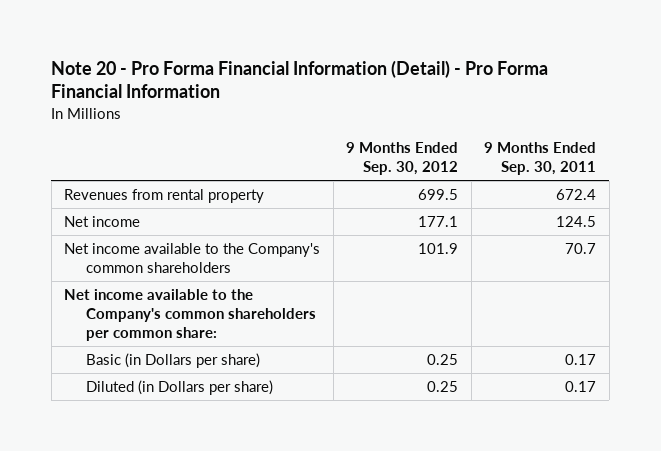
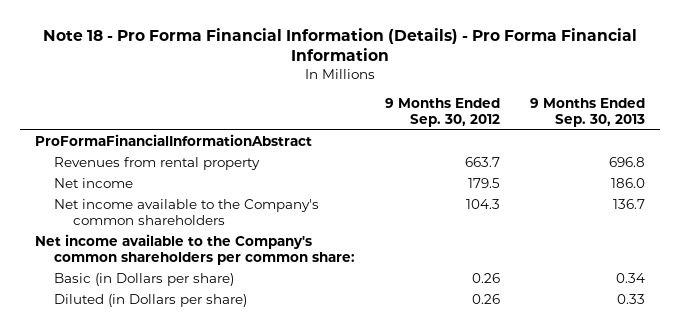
- Note 20 - Pro Forma Financial Information (Detail) - Pro Forma Financial Information
+ Note 18 - Pro Forma Financial Information (Details) - Pro Forma Financial Information
- | 9 Months Ended Sep. 30, 2012 | 9 Months Ended Sep. 30, 2011
+ | 9 Months Ended Sep. 30, 2012 | 9 Months Ended Sep. 30, 2013
- Revenues from rental property | 699.5 | 672.4
- Net income | 177.1 | 124.5
- Net income available to the Company's common shareholders | 101.9 | 70.7
+ ProFormaFinancialInformationAbstract
+ Revenues from rental property | 663.7 | 696.8
+ Net income | 179.5 | 186.0
+ Net income available to the Company's common shareholders | 104.3 | 136.7
- Basic (in Dollars per share) | 0.25 | 0.17
- Diluted (in Dollars per share) | 0.25 | 0.17
+ Basic (in Dollars per share) | 0.26 | 0.34
+ Diluted (in Dollars per share) | 0.26 | 0.33

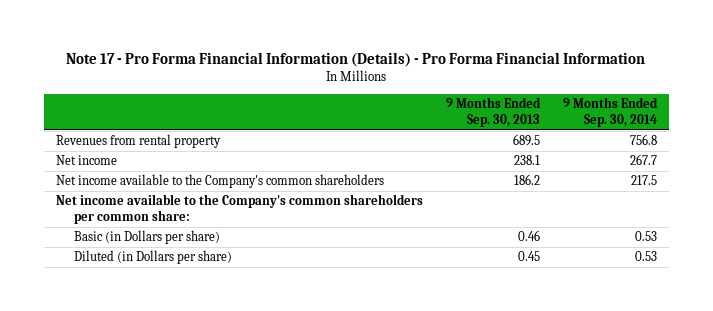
- Note 18 - Pro Forma Financial Information (Details) - Pro Forma Financial Information
+ Note 17 - Pro Forma Financial Information (Details) - Pro Forma Financial Information
- | 9 Months Ended Sep. 30, 2012 | 9 Months Ended Sep. 30, 2013
+ | 9 Months Ended Sep. 30, 2013 | 9 Months Ended Sep. 30, 2014
- ProFormaFinancialInformationAbstract
- Revenues from rental property | 663.7 | 696.8
- Net income | 179.5 | 186.0
- Net income available to the Company's common shareholders | 104.3 | 136.7
+ Revenues from rental property | 689.5 | 756.8
+ Net income | 238.1 | 267.7
+ Net income available to the Company's common shareholders | 186.2 | 217.5
- Basic (in Dollars per share) | 0.26 | 0.34
- Diluted (in Dollars per share) | 0.26 | 0.33
+ Basic (in Dollars per share) | 0.46 | 0.53
+ Diluted (in Dollars per share) | 0.45 | 0.53

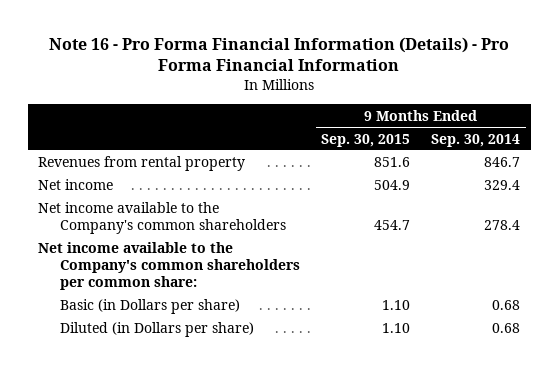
- Note 17 - Pro Forma Financial Information (Details) - Pro Forma Financial Information
+ Note 16 - Pro Forma Financial Information (Details) - Pro Forma Financial Information
- | 9 Months Ended Sep. 30, 2013 | 9 Months Ended Sep. 30, 2014
+ | 9 Months Ended Sep. 30, 2015 | 9 Months Ended Sep. 30, 2014
- Revenues from rental property | 689.5 | 756.8
- Net income | 238.1 | 267.7
- Net income available to the Company's common shareholders | 186.2 | 217.5
+ Revenues from rental property | 851.6 | 846.7
+ Net income | 504.9 | 329.4
+ Net income available to the Company's common shareholders | 454.7 | 278.4
- Basic (in Dollars per share) | 0.46 | 0.53
- Diluted (in Dollars per share) | 0.45 | 0.53
+ Basic (in Dollars per share) | 1.10 | 0.68
+ Diluted (in Dollars per share) | 1.10 | 0.68

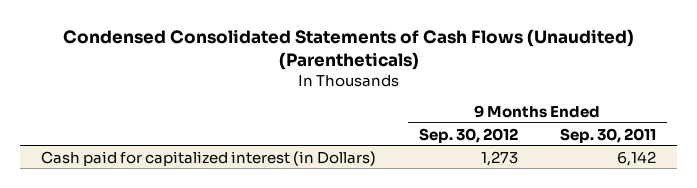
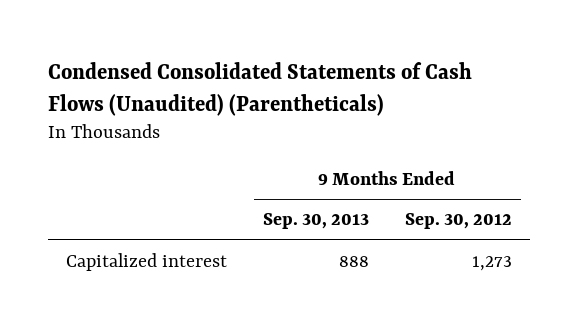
- | 9 Months Ended Sep. 30, 2012 | 9 Months Ended Sep. 30, 2011
+ | 9 Months Ended Sep. 30, 2013 | 9 Months Ended Sep. 30, 2012
- Cash paid for capitalized interest (in Dollars) | 1,273 | 6,142
+ Capitalized interest | 888 | 1,273

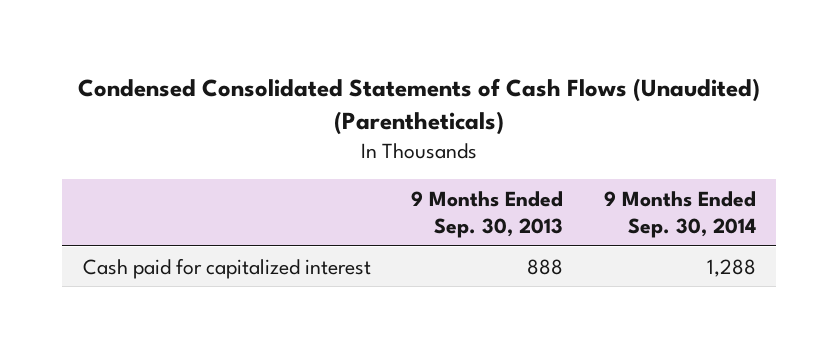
- | 9 Months Ended Sep. 30, 2013 | 9 Months Ended Sep. 30, 2012
+ | 9 Months Ended Sep. 30, 2013 | 9 Months Ended Sep. 30, 2014
- Capitalized interest | 888 | 1,273
+ Cash paid for capitalized interest | 888 | 1,288

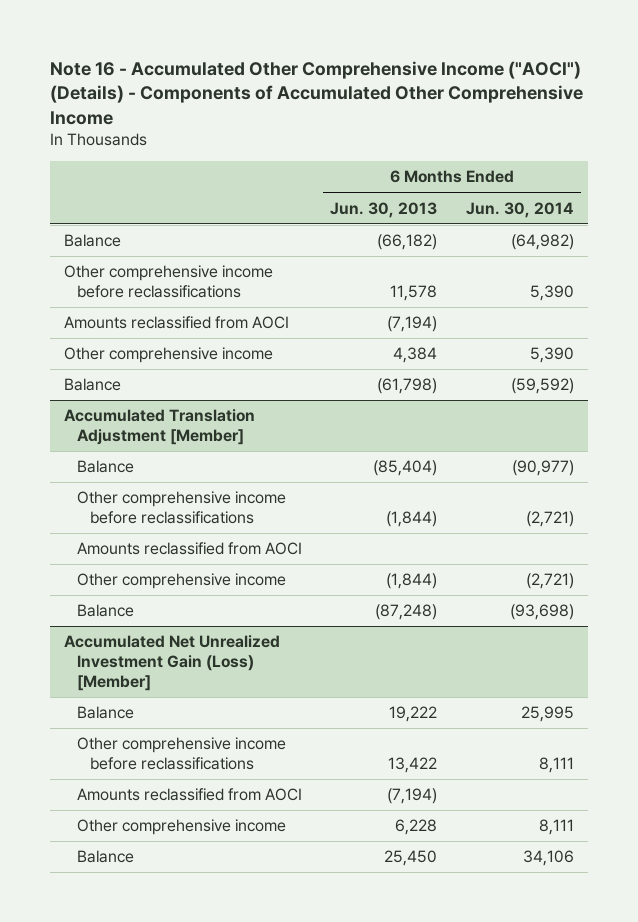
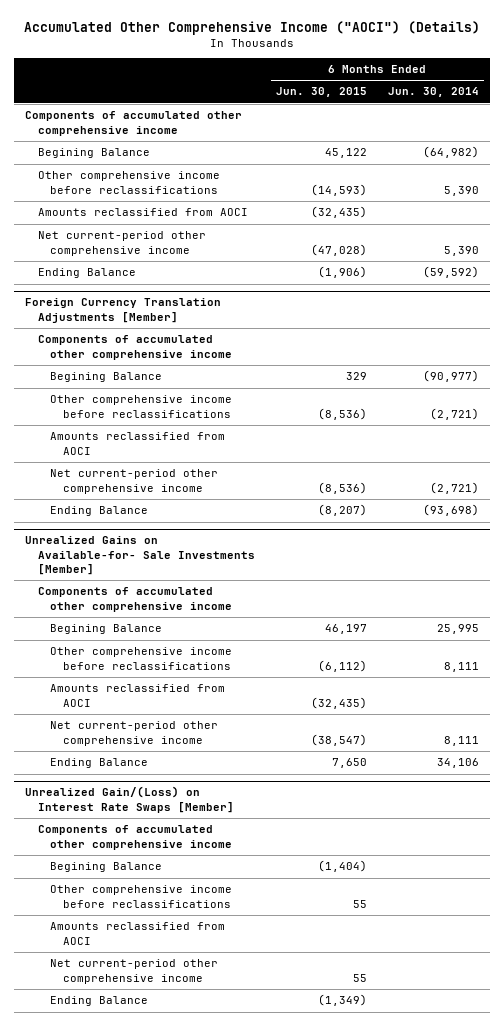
- Note 16 - Accumulated Other Comprehensive Income ("AOCI") (Details) - Components of Accumulated Other Comprehensive Income
+ Accumulated Other Comprehensive Income ("AOCI") (Details)
- | 6 Months Ended Jun. 30, 2013 | 6 Months Ended Jun. 30, 2014
+ | 6 Months Ended Jun. 30, 2015 | 6 Months Ended Jun. 30, 2014
- Balance | (66,182) | (64,982)
+ Components of accumulated other comprehensive income
+ Begining Balance | 45,122 | (64,982)
- Other comprehensive income | 4,384 | 5,390
- Balance | (61,798) | (59,592)
- Accumulated Translation Adjustment [Member]
- Balance | (85,404) | (90,977)
+ Net current-period other comprehensive income | (47,028) | 5,390
+ Ending Balance | (1,906) | (59,592)
+ Foreign Currency Translation Adjustments [Member]
+ Components of accumulated other comprehensive income
+ Begining Balance | 329 | (90,977)
- Other comprehensive income | (1,844) | (2,721)
- Balance | (87,248) | (93,698)
- Accumulated Net Unrealized Investment Gain (Loss) [Member]
- Balance | 19,222 | 25,995
+ Net current-period other comprehensive income | (8,536) | (2,721)
+ Ending Balance | (8,207) | (93,698)
+ Unrealized Gains on Available-for- Sale Investments [Member]
+ Components of accumulated other comprehensive income
+ Begining Balance | 46,197 | 25,995
- Other comprehensive income | 6,228 | 8,111
- Balance | 25,450 | 34,106
+ Net current-period other comprehensive income | (38,547) | 8,111
+ Ending Balance | 7,650 | 34,106
+ Unrealized Gain/(Loss) on Interest Rate Swaps [Member]
+ Components of accumulated other comprehensive income
+ Begining Balance | (1,404) |
+ Other comprehensive income before reclassifications | 55 |
+ Amounts reclassified from AOCI
+ Net current-period other comprehensive income | 55 |
+ Ending Balance | (1,349) |

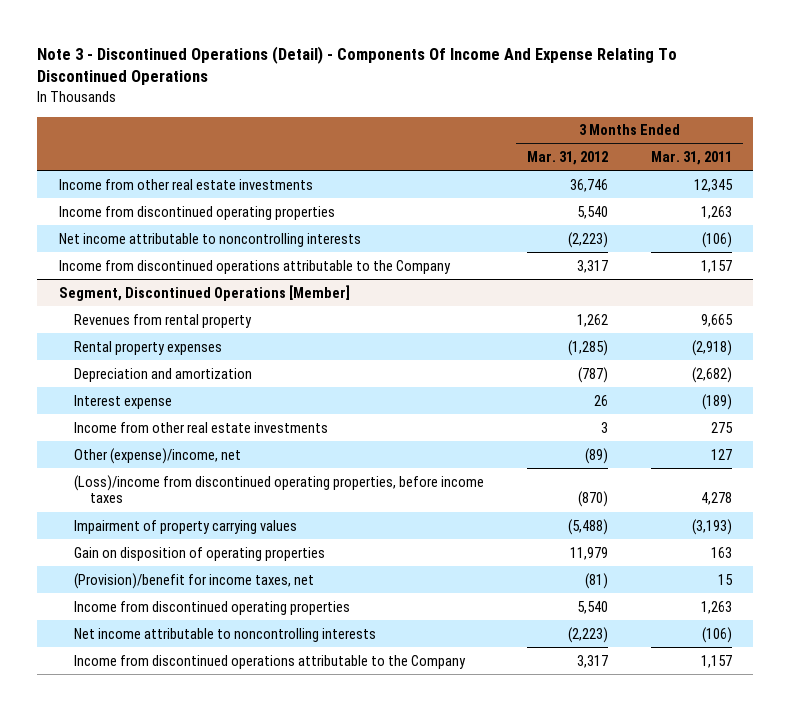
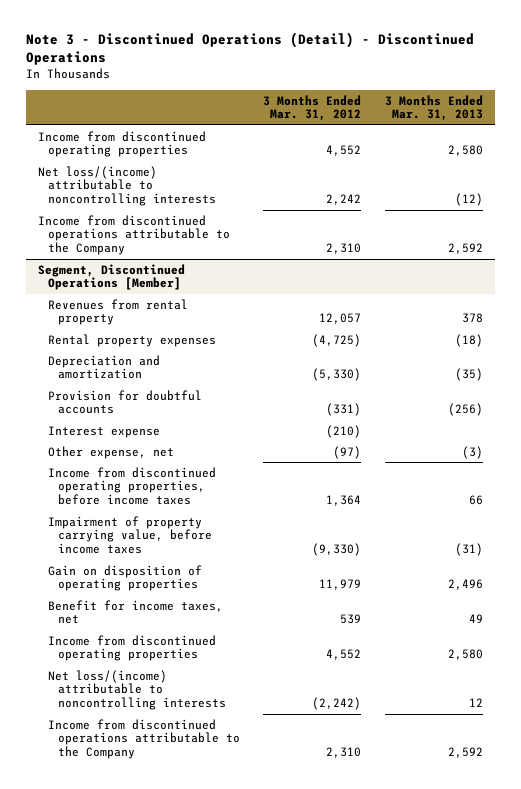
- Note 3 - Discontinued Operations (Detail) - Components Of Income And Expense Relating To Discontinued Operations
+ Note 3 - Discontinued Operations (Detail) - Discontinued Operations
- | 3 Months Ended Mar. 31, 2012 | 3 Months Ended Mar. 31, 2011
+ | 3 Months Ended Mar. 31, 2012 | 3 Months Ended Mar. 31, 2013
- Income from other real estate investments | 36,746 | 12,345
- Income from discontinued operating properties | 5,540 | 1,263
- Net income attributable to noncontrolling interests | (2,223) | (106)
- Income from discontinued operations attributable to the Company | 3,317 | 1,157
+ Income from discontinued operating properties | 4,552 | 2,580
+ Net loss/(income) attributable to noncontrolling interests | 2,242 | (12)
+ Income from discontinued operations attributable to the Company | 2,310 | 2,592
@ Segment, Discontinued Operations [Member]
- Revenues from rental property | 1,262 | 9,665
- Rental property expenses | (1,285) | (2,918)
- Depreciation and amortization | (787) | (2,682)
- Interest expense | 26 | (189)
- Income from other real estate investments | 3 | 275
- Other (expense)/income, net | (89) | 127
- (Loss)/income from discontinued operating properties, before income taxes | (870) | 4,278
- Impairment of property carrying values | (5,488) | (3,193)
+ Revenues from rental property | 12,057 | 378
+ Rental property expenses | (4,725) | (18)
+ Depreciation and amortization | (5,330) | (35)
+ Provision for doubtful accounts | (331) | (256)
+ Interest expense | (210) |
+ Other expense, net | (97) | (3)
+ Income from discontinued operating properties, before income taxes | 1,364 | 66
+ Impairment of property carrying value, before income taxes | (9,330) | (31)
- (Provision)/benefit for income taxes, net | (81) | 15
- Income from discontinued operating properties | 5,540 | 1,263
- Net income attributable to noncontrolling interests | (2,223) | (106)
- Income from discontinued operations attributable to the Company | 3,317 | 1,157
+ Benefit for income taxes, net | 539 | 49
+ Income from discontinued operating properties | 4,552 | 2,580
+ Net loss/(income) attributable to noncontrolling interests | (2,242) | 12
+ Income from discontinued operations attributable to the Company | 2,310 | 2,592

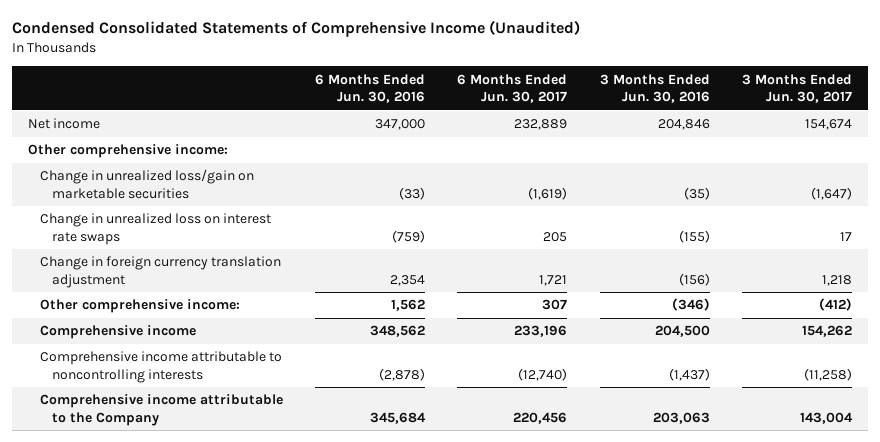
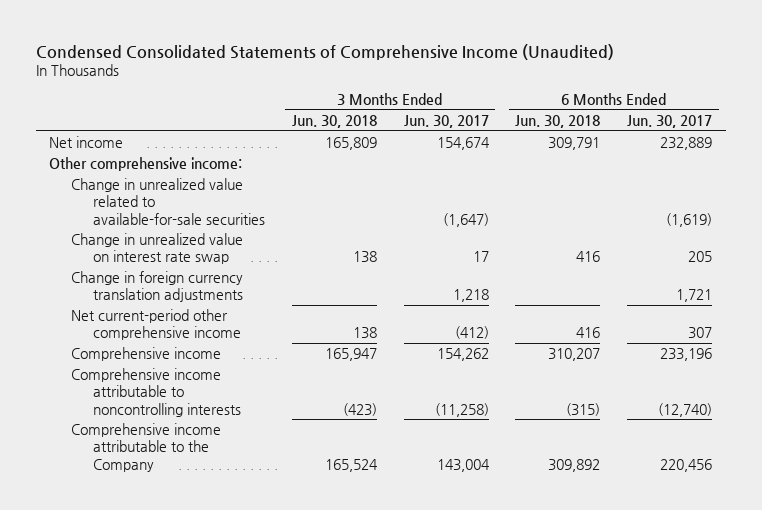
- | 6 Months Ended Jun. 30, 2016 | 6 Months Ended Jun. 30, 2017 | 3 Months Ended Jun. 30, 2016 | 3 Months Ended Jun. 30, 2017
+ | 3 Months Ended Jun. 30, 2018 | 3 Months Ended Jun. 30, 2017 | 6 Months Ended Jun. 30, 2018 | 6 Months Ended Jun. 30, 2017
- Change in unrealized loss/gain on marketable securities | (33) | (1,619) | (35) | (1,647)
- Change in unrealized loss on interest rate swaps | (759) | 205 | (155) | 17
- Change in foreign currency translation adjustment | 2,354 | 1,721 | (156) | 1,218
- Other comprehensive income: | 1,562 | 307 | (346) | (412)
+ Change in unrealized value related to available-for-sale securities | | (1,647) | | (1,619)
+ Change in unrealized value on interest rate swap | 138 | 17 | 416 | 205
+ Change in foreign currency translation adjustments | | 1,218 | | 1,721
+ Net current-period other comprehensive income | 138 | (412) | 416 | 307

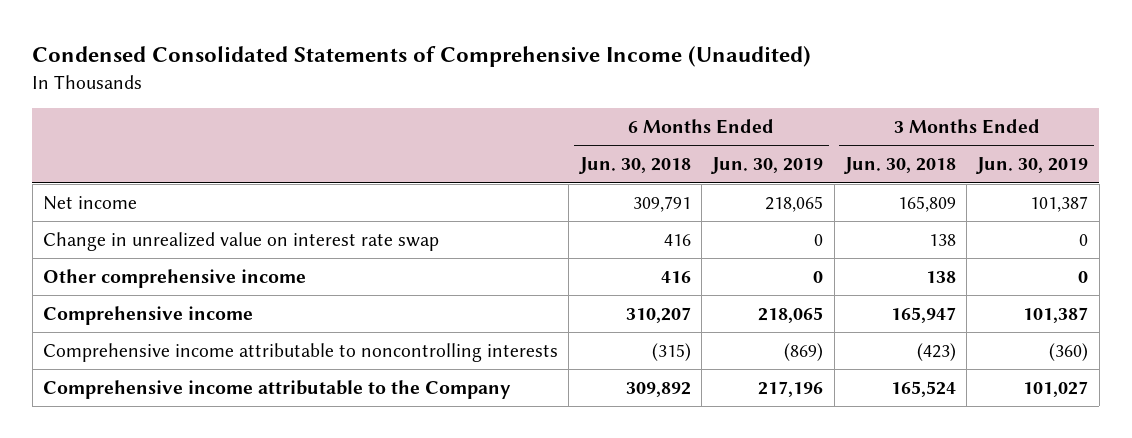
- | 3 Months Ended Jun. 30, 2018 | 3 Months Ended Jun. 30, 2017 | 6 Months Ended Jun. 30, 2018 | 6 Months Ended Jun. 30, 2017
+ | 6 Months Ended Jun. 30, 2018 | 6 Months Ended Jun. 30, 2019 | 3 Months Ended Jun. 30, 2018 | 3 Months Ended Jun. 30, 2019
- Other comprehensive income:
- Change in unrealized value related to available-for-sale securities | | (1,647) | | (1,619)
- Change in foreign currency translation adjustments | | 1,218 | | 1,721
- Net current-period other comprehensive income | 138 | (412) | 416 | 307
+ Other comprehensive income | 416 | 0 | 138 | 0

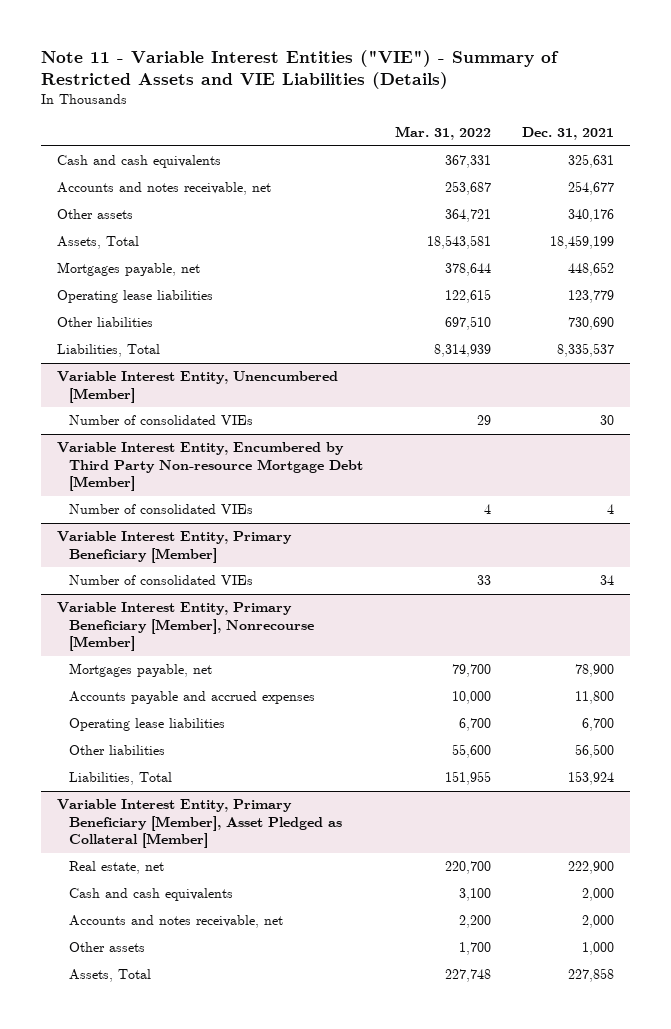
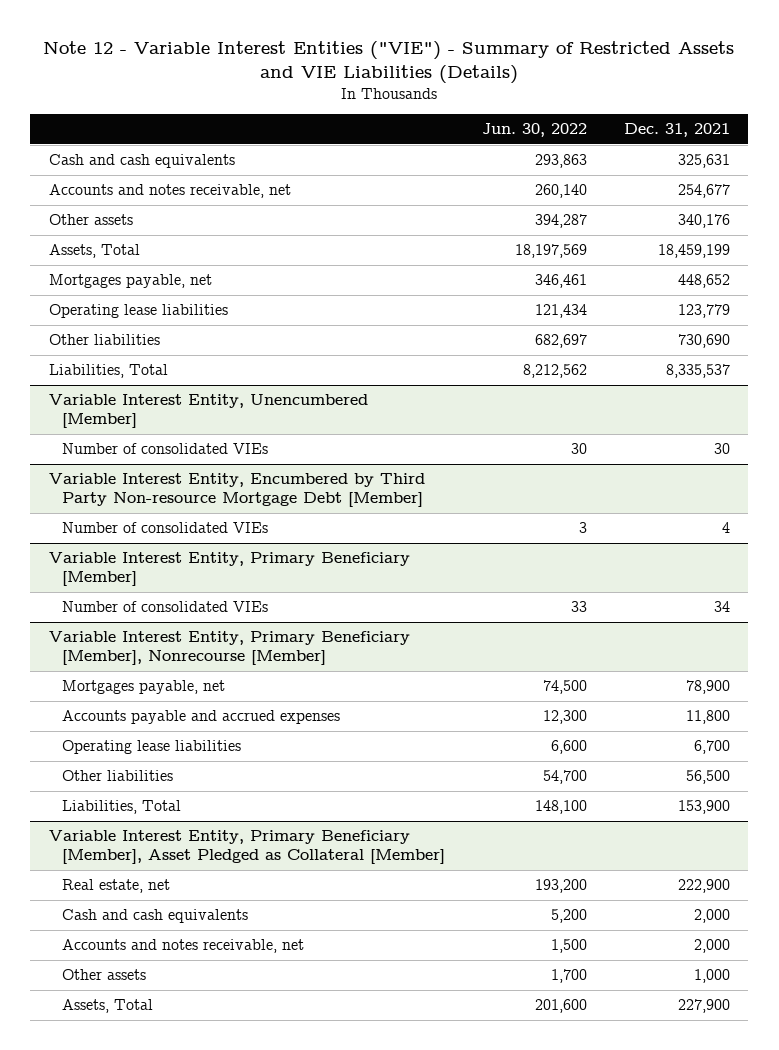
- Note 11 - Variable Interest Entities ("VIE") - Summary of Restricted Assets and VIE Liabilities (Details)
+ Note 12 - Variable Interest Entities ("VIE") - Summary of Restricted Assets and VIE Liabilities (Details)
- | Mar. 31, 2022 | Dec. 31, 2021
+ | Jun. 30, 2022 | Dec. 31, 2021
@ Variable Interest Entity, Primary Beneficiary [Member], Nonrecourse [Member]
- Liabilities, Total | 151,955 | 153,924
+ Liabilities, Total | 148,100 | 153,900
@ Variable Interest Entity, Primary Beneficiary [Member], Asset Pledged as Collateral [Member]
- Assets, Total | 227,748 | 227,858
+ Assets, Total | 201,600 | 227,900

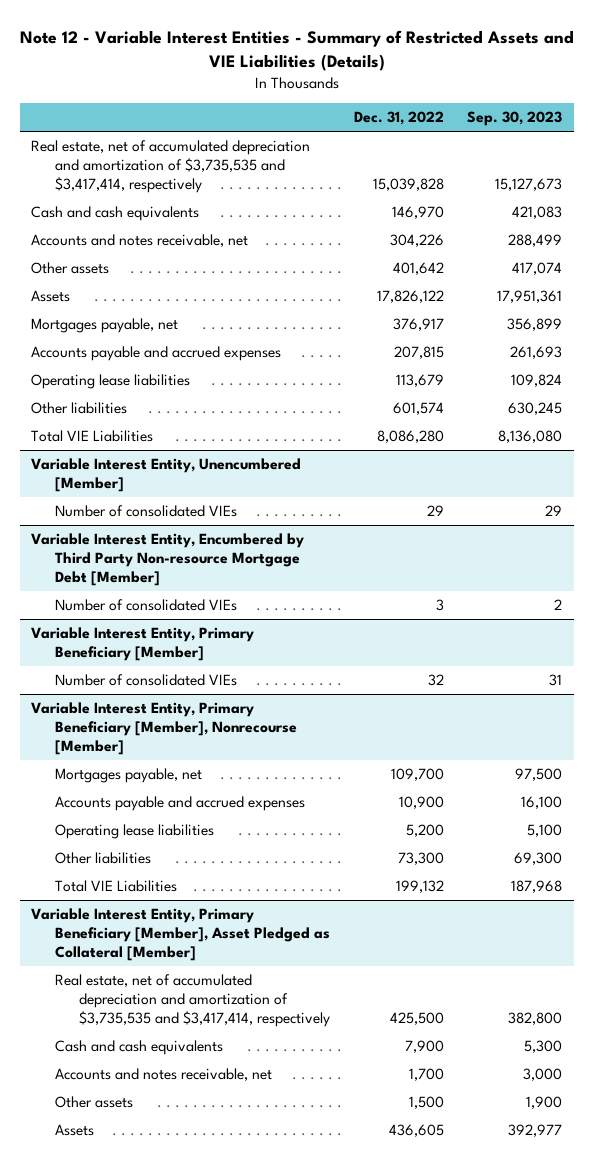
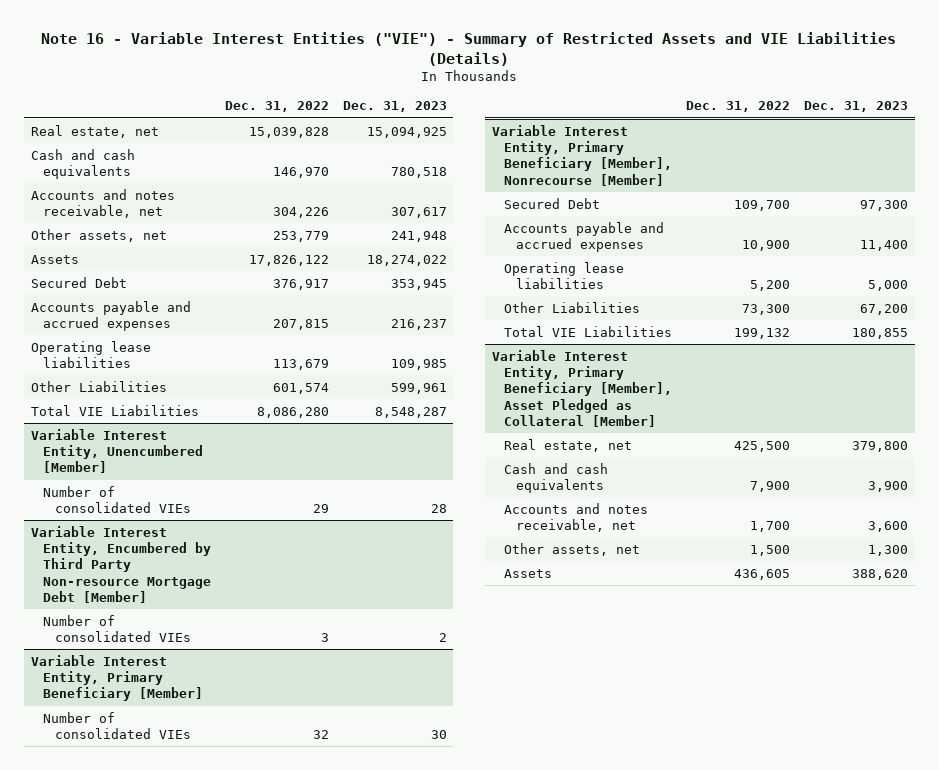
- Note 12 - Variable Interest Entities - Summary of Restricted Assets and VIE Liabilities (Details)
+ Note 16 - Variable Interest Entities ("VIE") - Summary of Restricted Assets and VIE Liabilities (Details)
- | Dec. 31, 2022 | Sep. 30, 2023
+ | Dec. 31, 2022 | Dec. 31, 2023
- Real estate, net of accumulated depreciation and amortization of $3,735,535 and $3,417,414, respectively | 15,039,828 | 15,127,673
+ Real estate, net | 15,039,828 | 15,094,925
- Other assets | 401,642 | 417,074
+ Other assets, net | 253,779 | 241,948
- Mortgages payable, net | 376,917 | 356,899
+ Secured Debt | 376,917 | 353,945
- Other liabilities | 601,574 | 630,245
+ Other Liabilities | 601,574 | 599,961
@ Variable Interest Entity, Primary Beneficiary [Member], Nonrecourse [Member]
- Mortgages payable, net | 109,700 | 97,500
+ Secured Debt | 109,700 | 97,300
- Other liabilities | 73,300 | 69,300
+ Other Liabilities | 73,300 | 67,200
@ Variable Interest Entity, Primary Beneficiary [Member], Asset Pledged as Collateral [Member]
- Real estate, net of accumulated depreciation and amortization of $3,735,535 and $3,417,414, respectively | 425,500 | 382,800
+ Real estate, net | 425,500 | 379,800
- Other assets | 1,500 | 1,900
+ Other assets, net | 1,500 | 1,300

